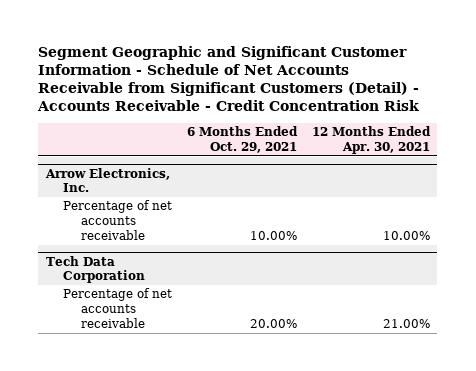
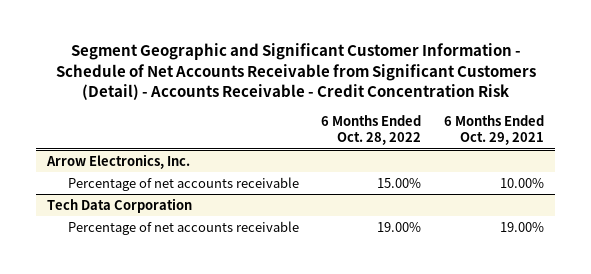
- | 6 Months Ended Oct. 29, 2021 | 12 Months Ended Apr. 30, 2021
+ | 6 Months Ended Oct. 28, 2022 | 6 Months Ended Oct. 29, 2021
@ Tech Data Corporation
- Percentage of net accounts receivable | 20.00% | 21.00%
+ Percentage of net accounts receivable | 19.00% | 19.00%

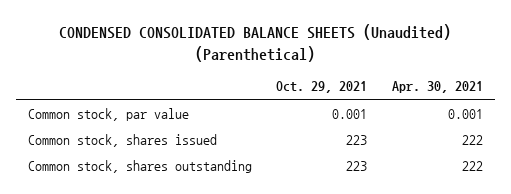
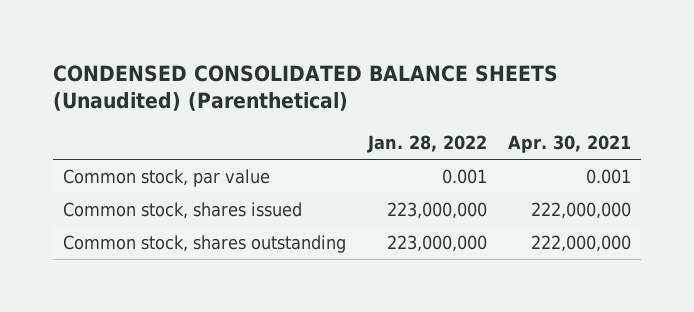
- | Oct. 29, 2021 | Apr. 30, 2021
+ | Jan. 28, 2022 | Apr. 30, 2021
- Common stock, shares issued | 223 | 222
- Common stock, shares outstanding | 223 | 222
+ Common stock, shares issued | 223,000,000 | 222,000,000
+ Common stock, shares outstanding | 223,000,000 | 222,000,000

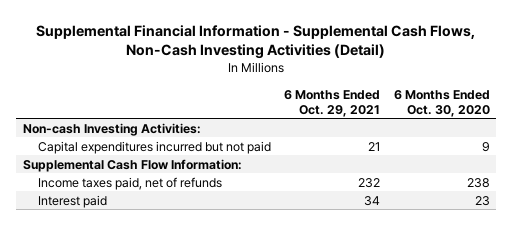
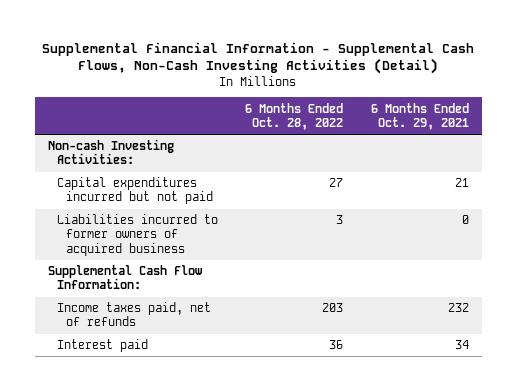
- | 6 Months Ended Oct. 29, 2021 | 6 Months Ended Oct. 30, 2020
+ | 6 Months Ended Oct. 28, 2022 | 6 Months Ended Oct. 29, 2021
+ Liabilities incurred to former owners of acquired business | 3 | 0

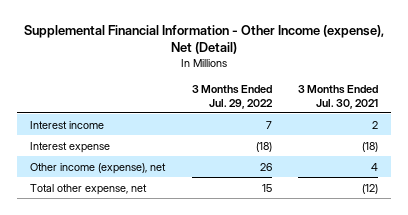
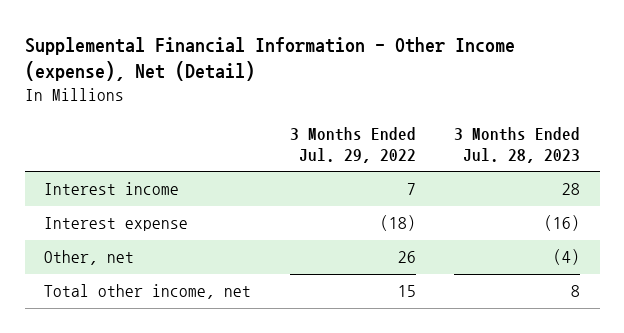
- | 3 Months Ended Jul. 29, 2022 | 3 Months Ended Jul. 30, 2021
+ | 3 Months Ended Jul. 29, 2022 | 3 Months Ended Jul. 28, 2023
- Other income (expense), net | 26 | 4
- Total other expense, net | 15 | (12)
+ Other, net | 26 | (4)
+ Total other income, net | 15 | 8

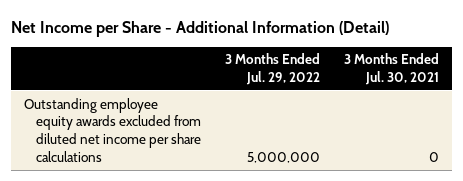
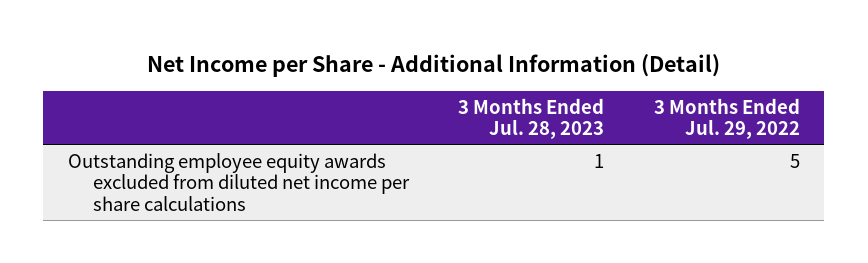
- | 3 Months Ended Jul. 29, 2022 | 3 Months Ended Jul. 30, 2021
+ | 3 Months Ended Jul. 28, 2023 | 3 Months Ended Jul. 29, 2022
- Outstanding employee equity awards excluded from diluted net income per share calculations | 5,000,000 | 0
+ Outstanding employee equity awards excluded from diluted net income per share calculations | 1 | 5

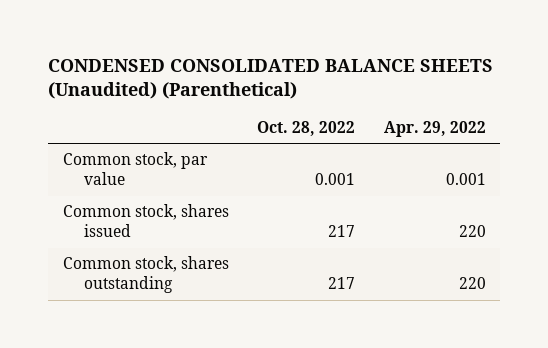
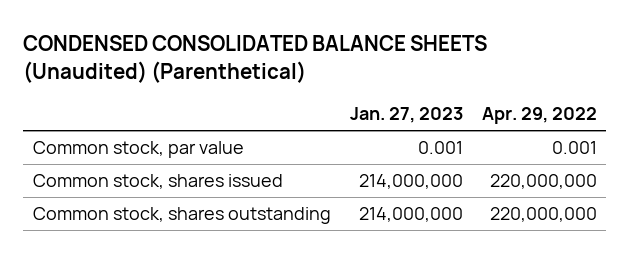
- | Oct. 28, 2022 | Apr. 29, 2022
+ | Jan. 27, 2023 | Apr. 29, 2022
- Common stock, shares issued | 217 | 220
- Common stock, shares outstanding | 217 | 220
+ Common stock, shares issued | 214,000,000 | 220,000,000
+ Common stock, shares outstanding | 214,000,000 | 220,000,000

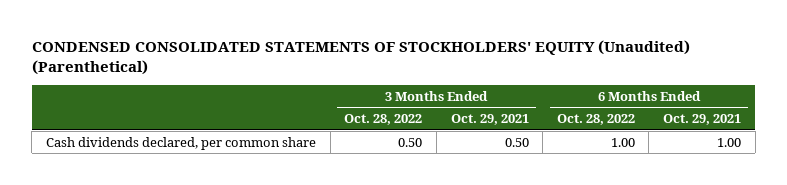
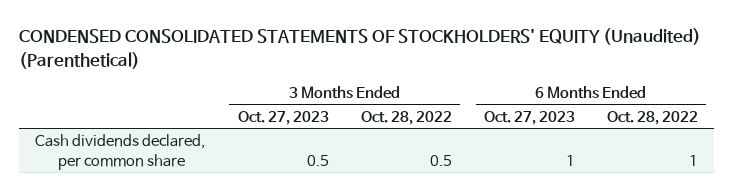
- | 3 Months Ended Oct. 28, 2022 | 3 Months Ended Oct. 29, 2021 | 6 Months Ended Oct. 28, 2022 | 6 Months Ended Oct. 29, 2021
+ | 3 Months Ended Oct. 27, 2023 | 3 Months Ended Oct. 28, 2022 | 6 Months Ended Oct. 27, 2023 | 6 Months Ended Oct. 28, 2022
- Cash dividends declared, per common share | 0.50 | 0.50 | 1.00 | 1.00
+ Cash dividends declared, per common share | 0.5 | 0.5 | 1 | 1

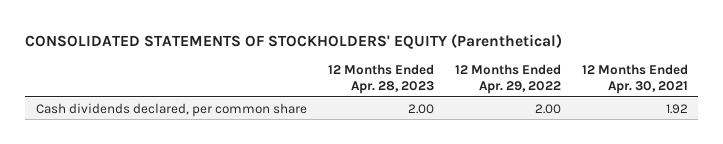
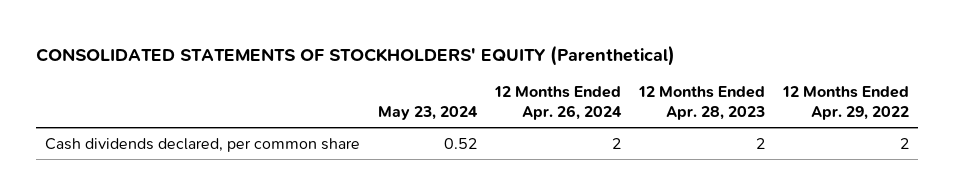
- | 12 Months Ended Apr. 28, 2023 | 12 Months Ended Apr. 29, 2022 | 12 Months Ended Apr. 30, 2021
+ | May 23, 2024 | 12 Months Ended Apr. 26, 2024 | 12 Months Ended Apr. 28, 2023 | 12 Months Ended Apr. 29, 2022
- Cash dividends declared, per common share | 2.00 | 2.00 | 1.92
+ Cash dividends declared, per common share | 0.52 | 2 | 2 | 2

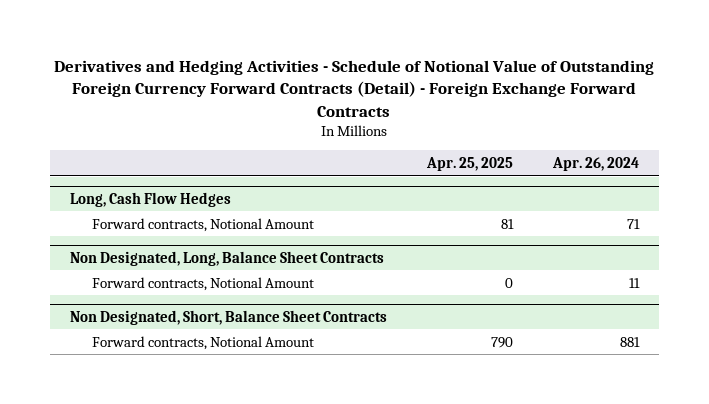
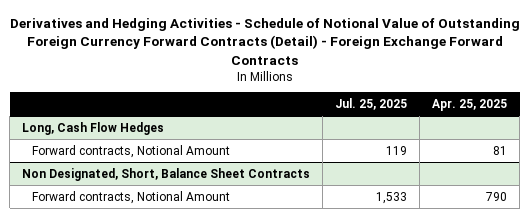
- | Apr. 25, 2025 | Apr. 26, 2024
+ | Jul. 25, 2025 | Apr. 25, 2025
- Non Designated, Long, Balance Sheet Contracts
- Forward contracts, Notional Amount | 0 | 11

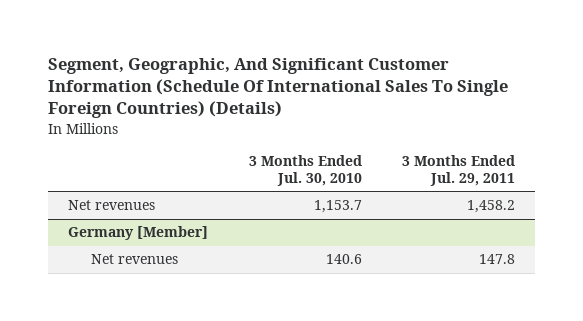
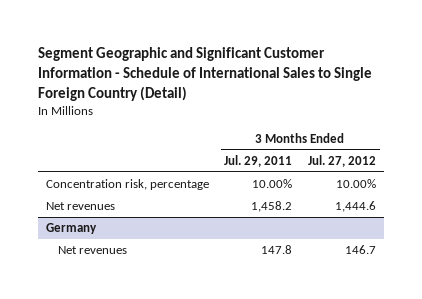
- Segment, Geographic, And Significant Customer Information (Schedule Of International Sales To Single Foreign Countries) (Details)
+ Segment Geographic and Significant Customer Information - Schedule of International Sales to Single Foreign Country (Detail)
- | 3 Months Ended Jul. 30, 2010 | 3 Months Ended Jul. 29, 2011
+ | 3 Months Ended Jul. 29, 2011 | 3 Months Ended Jul. 27, 2012
+ Concentration risk, percentage | 10.00% | 10.00%
- Germany [Member]
+ Germany

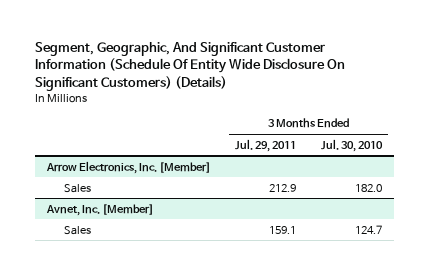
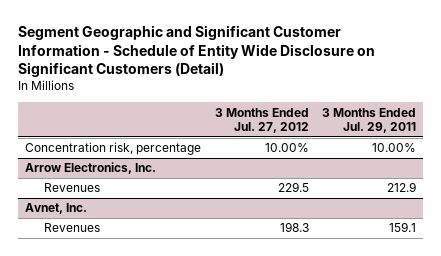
- Segment, Geographic, And Significant Customer Information (Schedule Of Entity Wide Disclosure On Significant Customers) (Details)
+ Segment Geographic and Significant Customer Information - Schedule of Entity Wide Disclosure on Significant Customers (Detail)
- | 3 Months Ended Jul. 29, 2011 | 3 Months Ended Jul. 30, 2010
+ | 3 Months Ended Jul. 27, 2012 | 3 Months Ended Jul. 29, 2011
- Arrow Electronics, Inc. [Member]
- Sales | 212.9 | 182.0
- Avnet, Inc. [Member]
- Sales | 159.1 | 124.7
+ Concentration risk, percentage | 10.00% | 10.00%
+ Arrow Electronics, Inc.
+ Revenues | 229.5 | 212.9
+ Avnet, Inc.
+ Revenues | 198.3 | 159.1

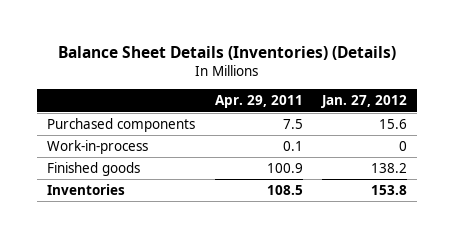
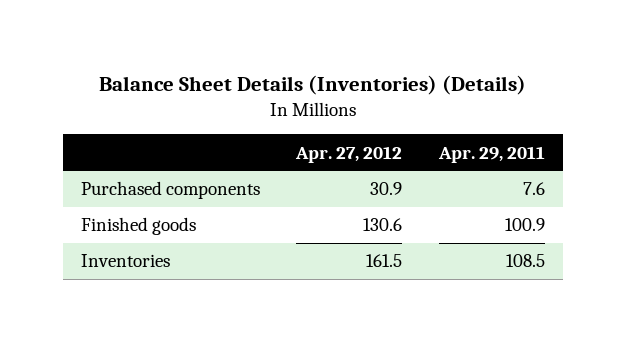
- | Apr. 29, 2011 | Jan. 27, 2012
+ | Apr. 27, 2012 | Apr. 29, 2011
- Purchased components | 7.5 | 15.6
- Work-in-process | 0.1 | 0
+ Purchased components | 30.9 | 7.6

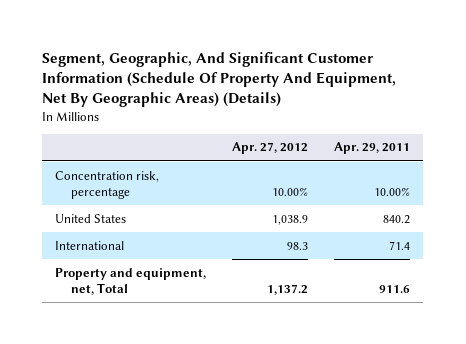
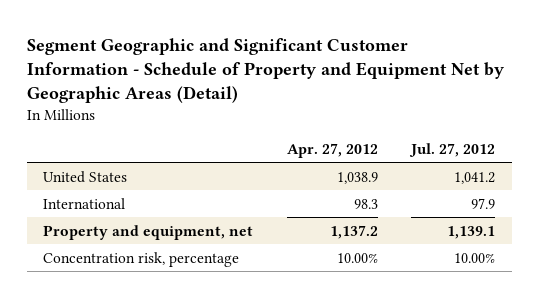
- Segment, Geographic, And Significant Customer Information (Schedule Of Property And Equipment, Net By Geographic Areas) (Details)
+ Segment Geographic and Significant Customer Information - Schedule of Property and Equipment Net by Geographic Areas (Detail)
- | Apr. 27, 2012 | Apr. 29, 2011
+ | Apr. 27, 2012 | Jul. 27, 2012
- Property and equipment, net, Total | 1,137.2 | 911.6
+ Property and equipment, net | 1,137.2 | 1,139.1
moved down: Concentration risk, percentage | 10.00% | 10.00%

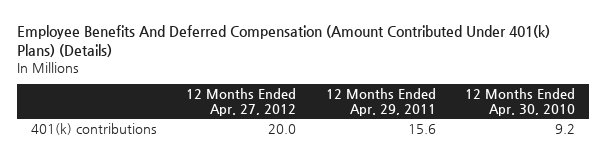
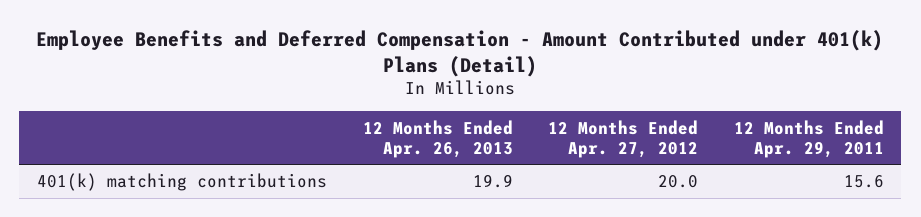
- Employee Benefits And Deferred Compensation (Amount Contributed Under 401(k) Plans) (Details)
+ Employee Benefits and Deferred Compensation - Amount Contributed under 401(k) Plans (Detail)
- | 12 Months Ended Apr. 27, 2012 | 12 Months Ended Apr. 29, 2011 | 12 Months Ended Apr. 30, 2010
+ | 12 Months Ended Apr. 26, 2013 | 12 Months Ended Apr. 27, 2012 | 12 Months Ended Apr. 29, 2011
- 401(k) contributions | 20.0 | 15.6 | 9.2
+ 401(k) matching contributions | 19.9 | 20.0 | 15.6

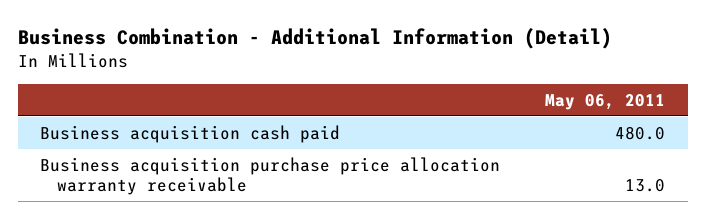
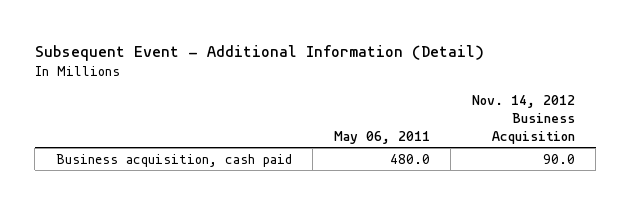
- Business Combination - Additional Information (Detail)
+ Subsequent Event - Additional Information (Detail)
- | May 06, 2011
+ | May 06, 2011 | Nov. 14, 2012 Business Acquisition
- Business acquisition cash paid | 480.0
- Business acquisition purchase price allocation warranty receivable | 13.0
+ Business acquisition, cash paid | 480.0 | 90.0

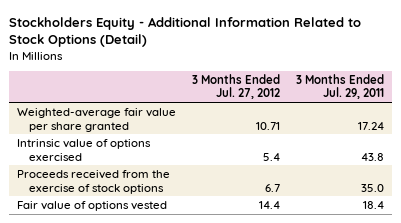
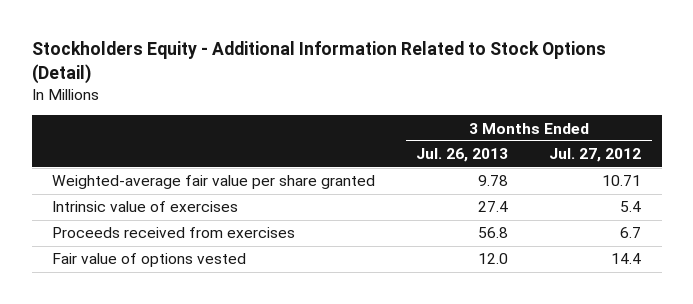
- | 3 Months Ended Jul. 27, 2012 | 3 Months Ended Jul. 29, 2011
+ | 3 Months Ended Jul. 26, 2013 | 3 Months Ended Jul. 27, 2012
- Intrinsic value of options exercised | 5.4 | 43.8
- Proceeds received from the exercise of stock options | 6.7 | 35.0
+ Intrinsic value of exercises | 27.4 | 5.4
+ Proceeds received from exercises | 56.8 | 6.7

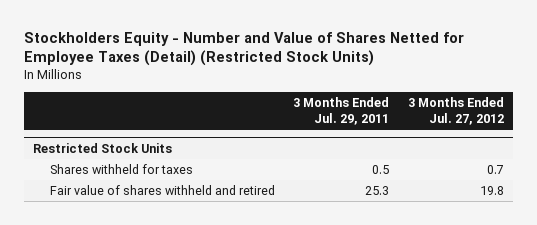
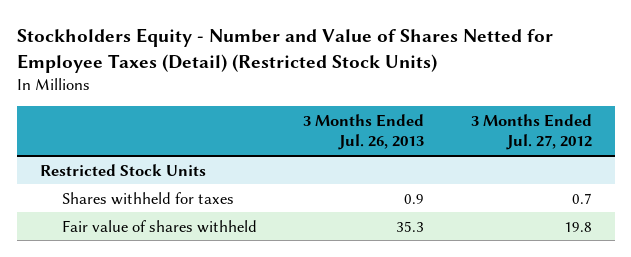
- | 3 Months Ended Jul. 29, 2011 | 3 Months Ended Jul. 27, 2012
+ | 3 Months Ended Jul. 26, 2013 | 3 Months Ended Jul. 27, 2012
@ Restricted Stock Units
- Fair value of shares withheld and retired | 25.3 | 19.8
+ Fair value of shares withheld | 35.3 | 19.8

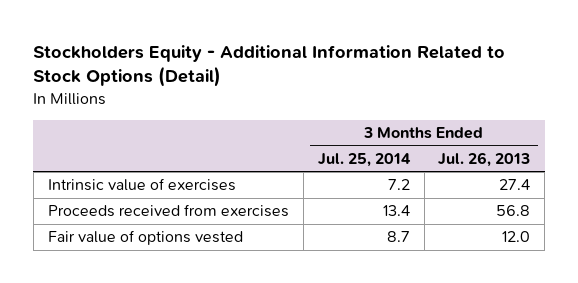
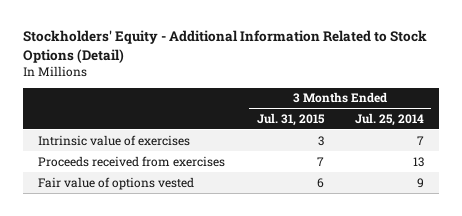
- Stockholders Equity - Additional Information Related to Stock Options (Detail)
+ Stockholders' Equity - Additional Information Related to Stock Options (Detail)
- | 3 Months Ended Jul. 25, 2014 | 3 Months Ended Jul. 26, 2013
+ | 3 Months Ended Jul. 31, 2015 | 3 Months Ended Jul. 25, 2014
- Intrinsic value of exercises | 7.2 | 27.4
- Proceeds received from exercises | 13.4 | 56.8
- Fair value of options vested | 8.7 | 12.0
+ Intrinsic value of exercises | 3 | 7
+ Proceeds received from exercises | 7 | 13
+ Fair value of options vested | 6 | 9

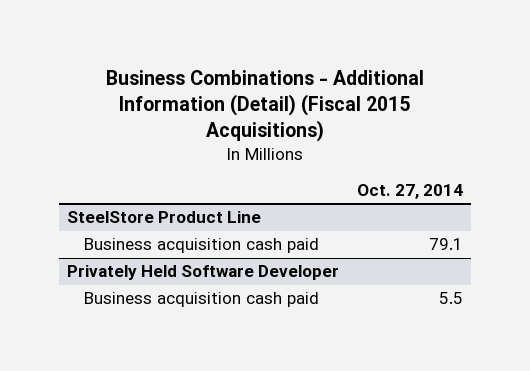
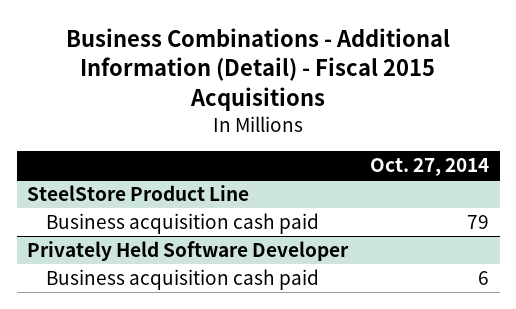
- Business Combinations - Additional Information (Detail) (Fiscal 2015 Acquisitions)
+ Business Combinations - Additional Information (Detail) - Fiscal 2015 Acquisitions
@ SteelStore Product Line
- Business acquisition cash paid | 79.1
+ Business acquisition cash paid | 79
@ Privately Held Software Developer
- Business acquisition cash paid | 5.5
+ Business acquisition cash paid | 6

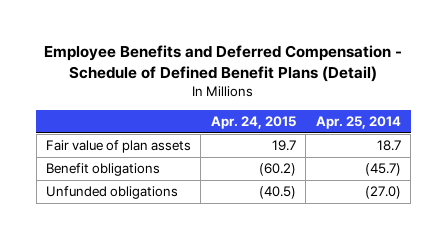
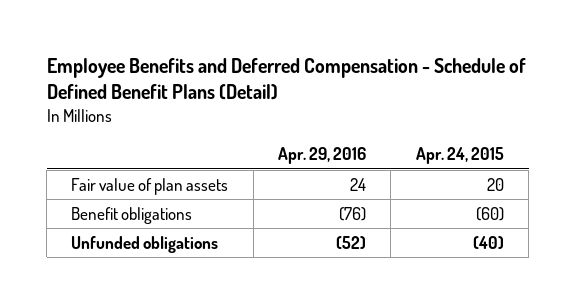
- | Apr. 24, 2015 | Apr. 25, 2014
+ | Apr. 29, 2016 | Apr. 24, 2015
- Fair value of plan assets | 19.7 | 18.7
- Benefit obligations | (60.2) | (45.7)
- Unfunded obligations | (40.5) | (27.0)
+ Fair value of plan assets | 24 | 20
+ Benefit obligations | (76) | (60)
+ Unfunded obligations | (52) | (40)

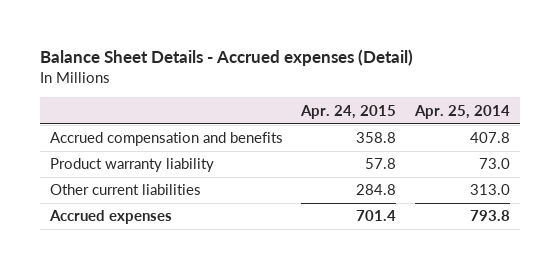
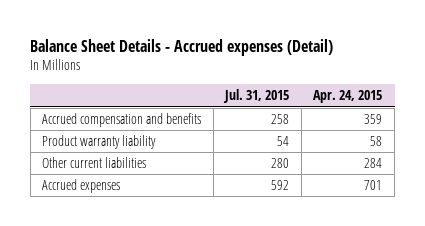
- | Apr. 24, 2015 | Apr. 25, 2014
+ | Jul. 31, 2015 | Apr. 24, 2015
- Accrued compensation and benefits | 358.8 | 407.8
- Product warranty liability | 57.8 | 73.0
- Other current liabilities | 284.8 | 313.0
- Accrued expenses | 701.4 | 793.8
+ Accrued compensation and benefits | 258 | 359
+ Product warranty liability | 54 | 58
+ Other current liabilities | 280 | 284
+ Accrued expenses | 592 | 701

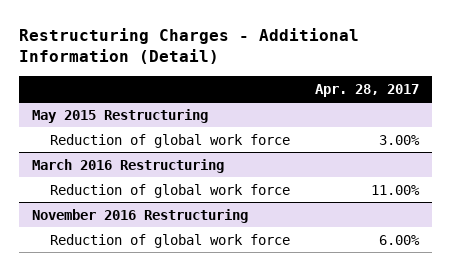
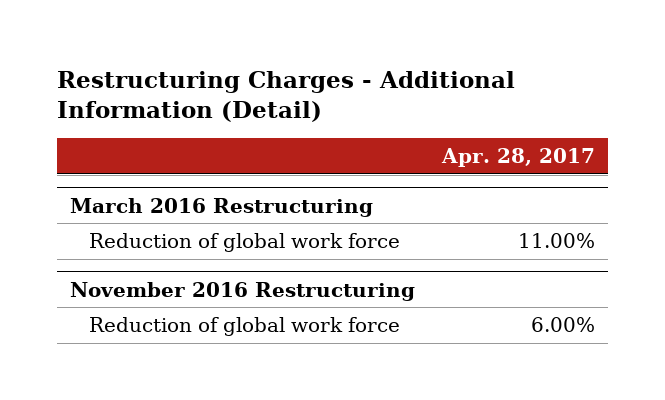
- May 2015 Restructuring
- Reduction of global work force | 3.00%

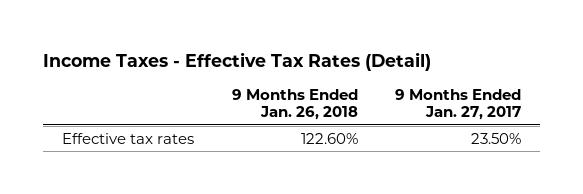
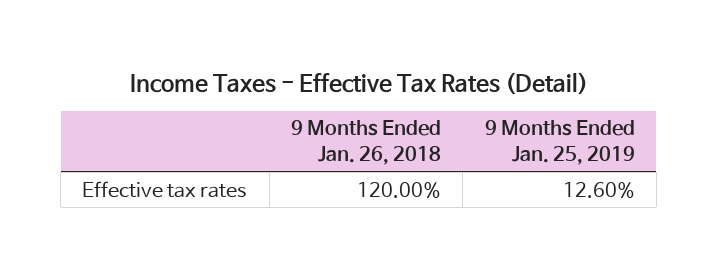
- | 9 Months Ended Jan. 26, 2018 | 9 Months Ended Jan. 27, 2017
+ | 9 Months Ended Jan. 26, 2018 | 9 Months Ended Jan. 25, 2019
- Effective tax rates | 122.60% | 23.50%
+ Effective tax rates | 120.00% | 12.60%

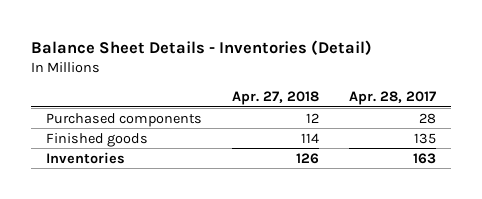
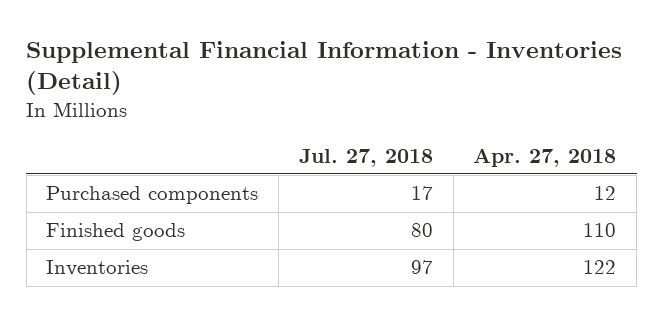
- Balance Sheet Details - Inventories (Detail)
+ Supplemental Financial Information - Inventories (Detail)
- | Apr. 27, 2018 | Apr. 28, 2017
+ | Jul. 27, 2018 | Apr. 27, 2018
- Finished goods | 114 | 135
- Inventories | 126 | 163
+ Finished goods | 80 | 110
+ Inventories | 97 | 122

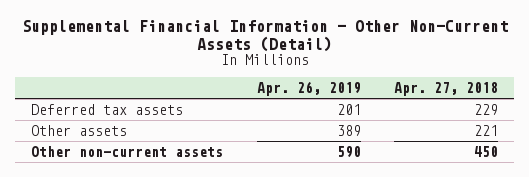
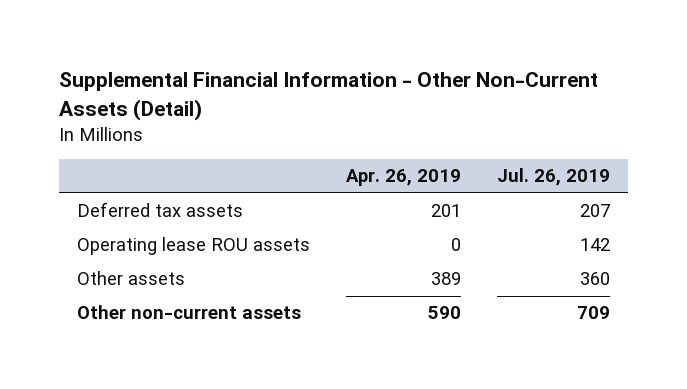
- | Apr. 26, 2019 | Apr. 27, 2018
+ | Apr. 26, 2019 | Jul. 26, 2019
+ Operating lease ROU assets | 0 | 142

